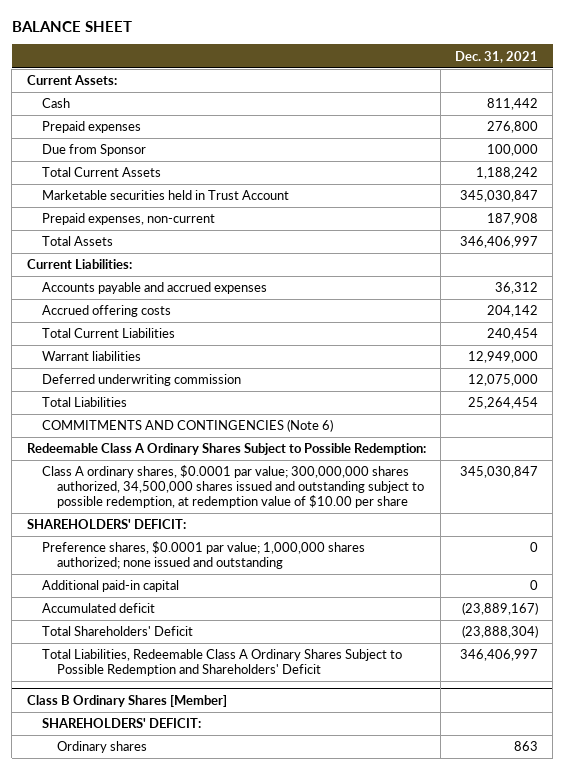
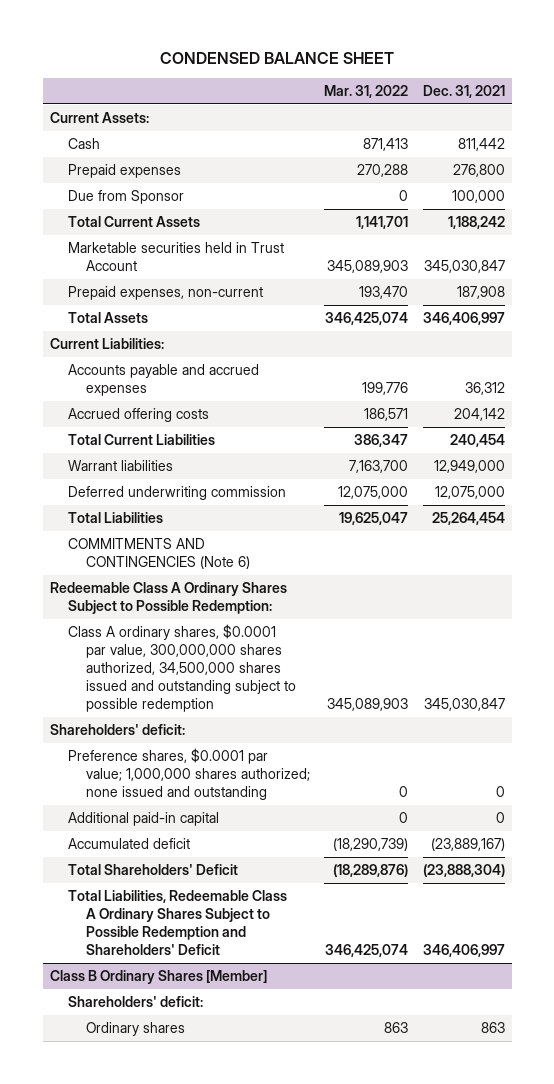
- BALANCE SHEET
+ CONDENSED BALANCE SHEET
- | Dec. 31, 2021
+ | Mar. 31, 2022 | Dec. 31, 2021
- Class A ordinary shares, $0.0001 par value; 300,000,000 shares authorized, 34,500,000 shares issued and outstanding subject to possible redemption, at redemption value of $10.00 per share | 345,030,847
- SHAREHOLDERS' DEFICIT:
+ Class A ordinary shares, $0.0001 par value, 300,000,000 shares authorized, 34,500,000 shares issued and outstanding subject to possible redemption | 345,089,903 | 345,030,847
+ Shareholders' deficit:
@ Class B Ordinary Shares [Member]
- SHAREHOLDERS' DEFICIT:
+ Shareholders' deficit:

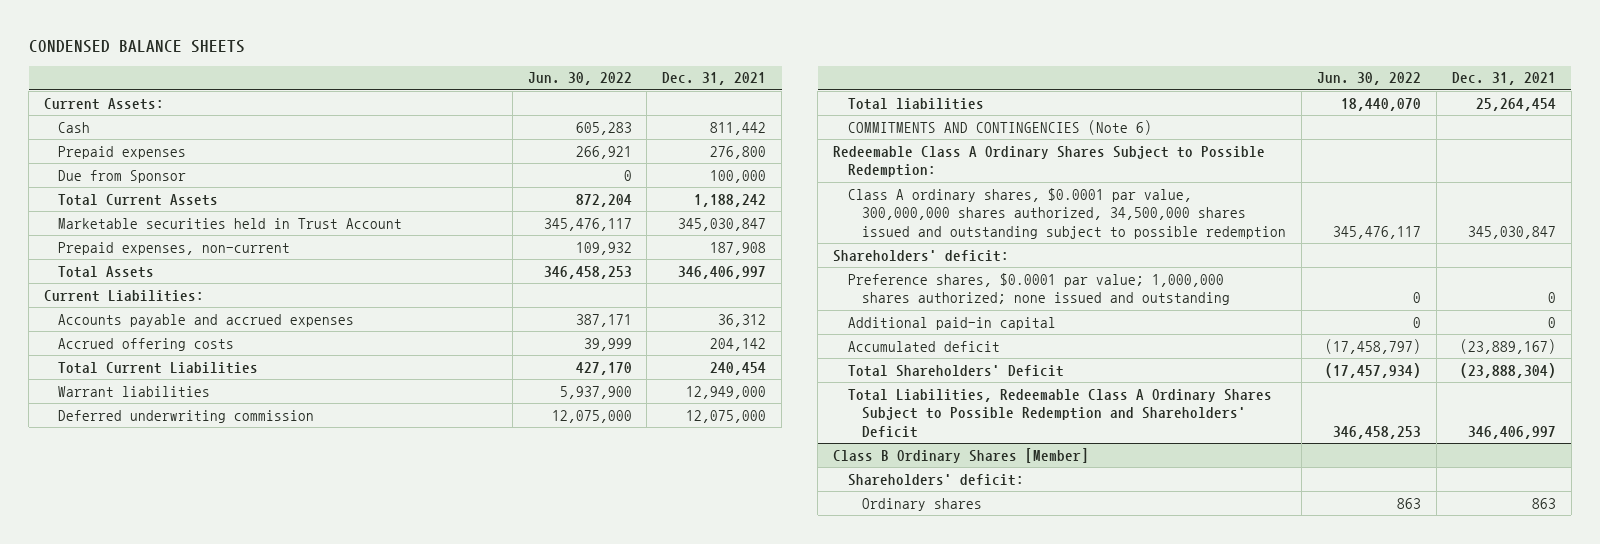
- CONDENSED BALANCE SHEET
+ CONDENSED BALANCE SHEETS
- | Mar. 31, 2022 | Dec. 31, 2021
+ | Jun. 30, 2022 | Dec. 31, 2021
- Total Liabilities | 19,625,047 | 25,264,454
+ Total liabilities | 18,440,070 | 25,264,454

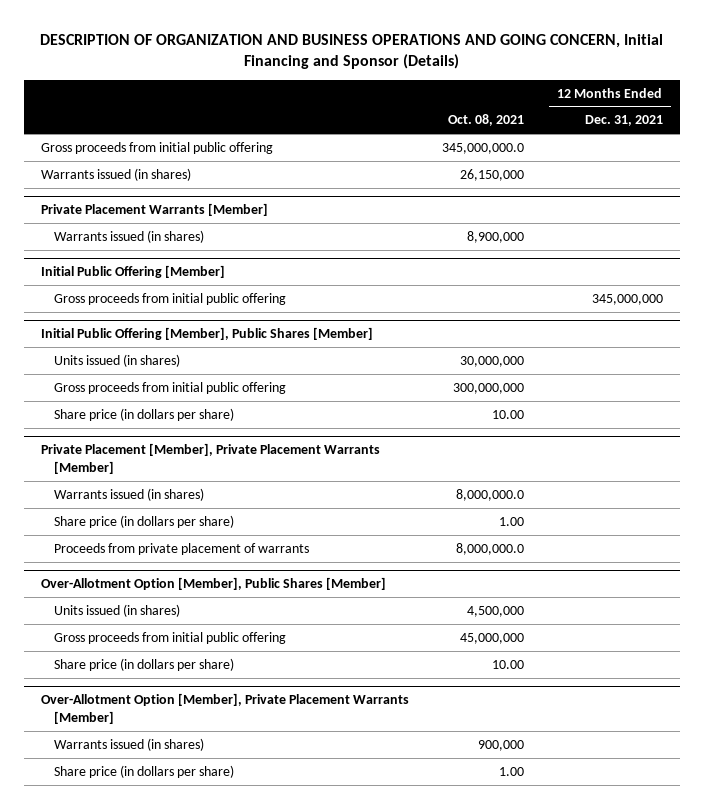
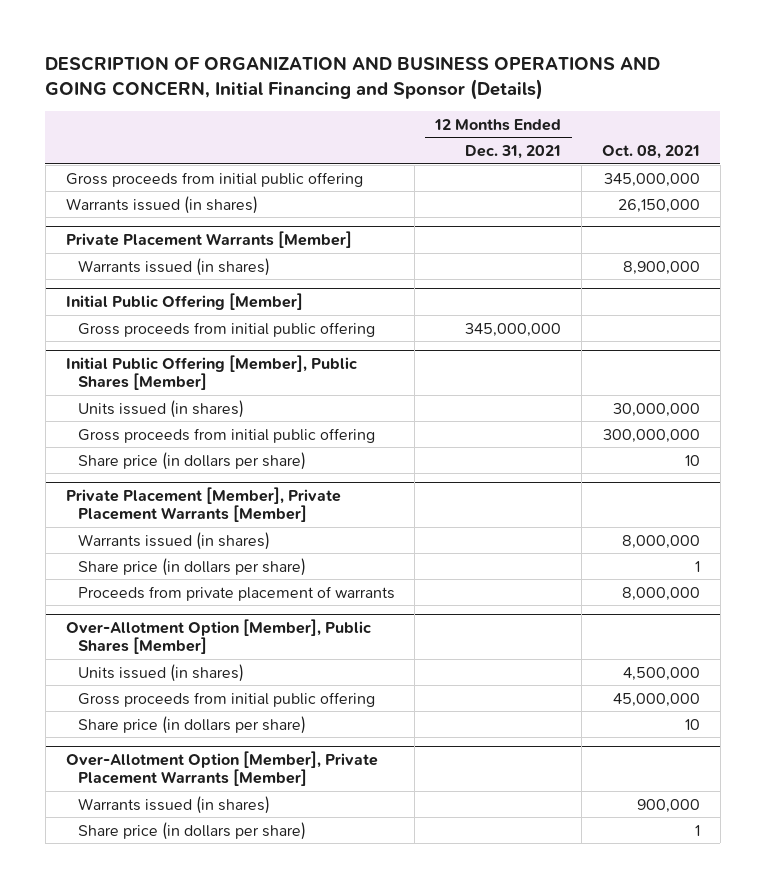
- | Oct. 08, 2021 | 12 Months Ended Dec. 31, 2021
+ | 12 Months Ended Dec. 31, 2021 | Oct. 08, 2021
- Gross proceeds from initial public offering | 345,000,000.0 |
+ Gross proceeds from initial public offering | | 345,000,000
@ Initial Public Offering [Member], Public Shares [Member]
- Share price (in dollars per share) | 10.00 |
+ Share price (in dollars per share) | | 10
@ Private Placement [Member], Private Placement Warrants [Member]
- Warrants issued (in shares) | 8,000,000.0 |
- Share price (in dollars per share) | 1.00 |
- Proceeds from private placement of warrants | 8,000,000.0 |
+ Warrants issued (in shares) | | 8,000,000
+ Share price (in dollars per share) | | 1
+ Proceeds from private placement of warrants | | 8,000,000
@ Over-Allotment Option [Member], Public Shares [Member]
- Share price (in dollars per share) | 10.00 |
+ Share price (in dollars per share) | | 10
@ Over-Allotment Option [Member], Private Placement Warrants [Member]
- Share price (in dollars per share) | 1.00 |
+ Share price (in dollars per share) | | 1

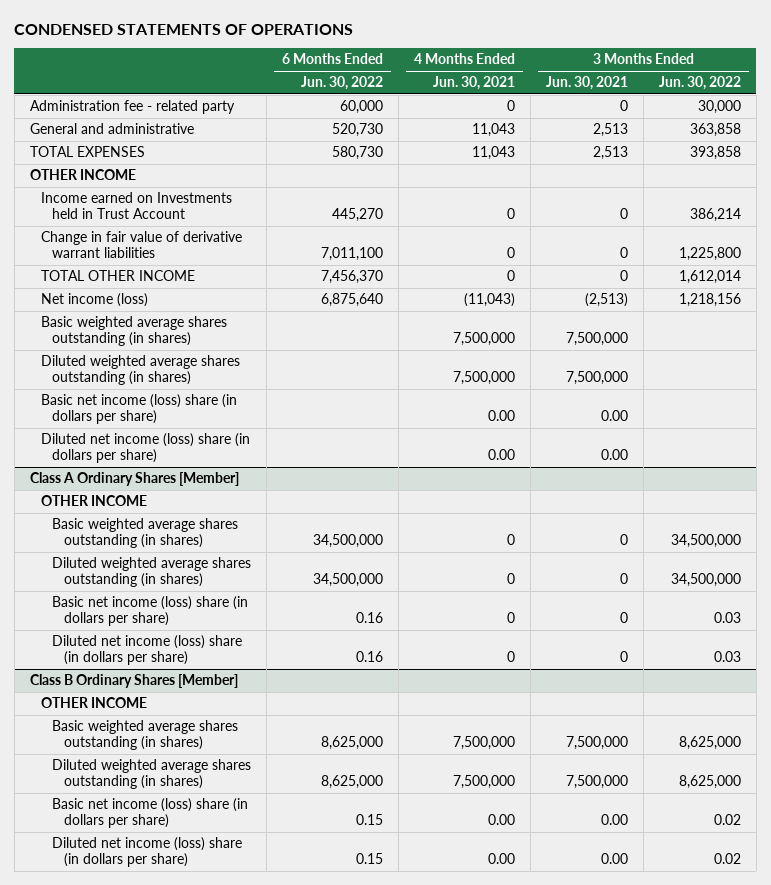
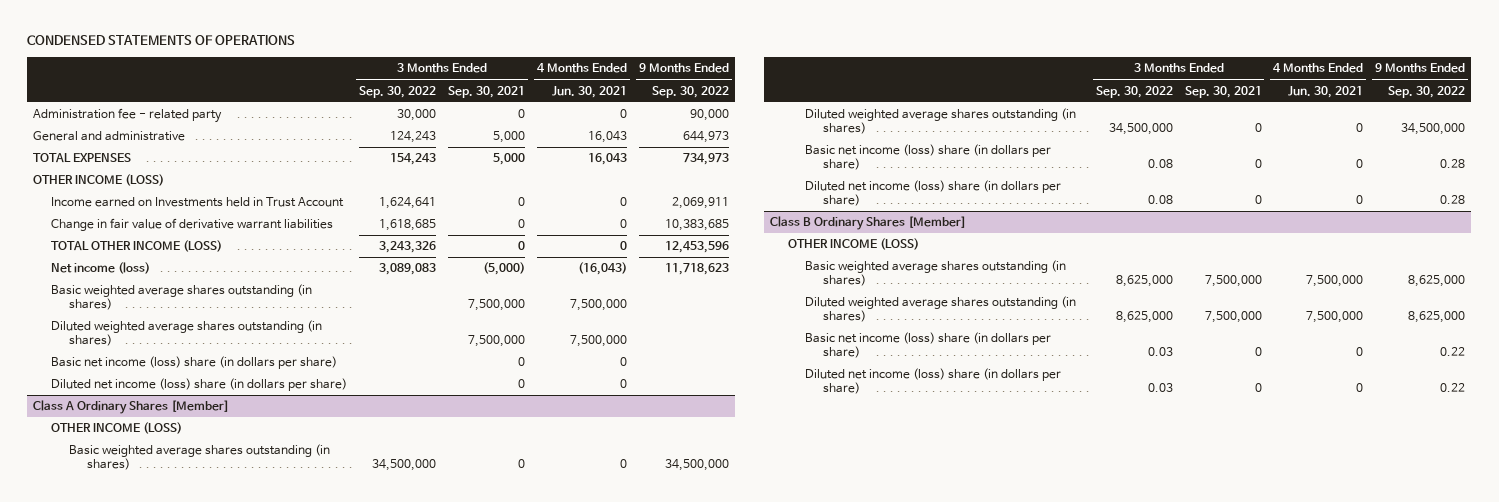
- | 6 Months Ended Jun. 30, 2022 | 4 Months Ended Jun. 30, 2021 | 3 Months Ended Jun. 30, 2021 | 3 Months Ended Jun. 30, 2022
+ | 3 Months Ended Sep. 30, 2022 | 3 Months Ended Sep. 30, 2021 | 4 Months Ended Jun. 30, 2021 | 9 Months Ended Sep. 30, 2022
- General and administrative | 520,730 | 11,043 | 2,513 | 363,858
- TOTAL EXPENSES | 580,730 | 11,043 | 2,513 | 393,858
- OTHER INCOME
+ General and administrative | 124,243 | 5,000 | 16,043 | 644,973
+ TOTAL EXPENSES | 154,243 | 5,000 | 16,043 | 734,973
+ OTHER INCOME (LOSS)
- TOTAL OTHER INCOME | 7,456,370 | 0 | 0 | 1,612,014
- Net income (loss) | 6,875,640 | (11,043) | (2,513) | 1,218,156
+ TOTAL OTHER INCOME (LOSS) | 3,243,326 | 0 | 0 | 12,453,596
+ Net income (loss) | 3,089,083 | (5,000) | (16,043) | 11,718,623
- Basic net income (loss) share (in dollars per share) | | 0.00 | 0.00 |
- Diluted net income (loss) share (in dollars per share) | | 0.00 | 0.00 |
+ Basic net income (loss) share (in dollars per share) | | 0 | 0 |
+ Diluted net income (loss) share (in dollars per share) | | 0 | 0 |
@ Class A Ordinary Shares [Member]
- OTHER INCOME
+ OTHER INCOME (LOSS)
@ Class B Ordinary Shares [Member]
- OTHER INCOME
+ OTHER INCOME (LOSS)
- Basic net income (loss) share (in dollars per share) | 0.15 | 0.00 | 0.00 | 0.02
- Diluted net income (loss) share (in dollars per share) | 0.15 | 0.00 | 0.00 | 0.02
+ Basic net income (loss) share (in dollars per share) | 0.03 | 0 | 0 | 0.22
+ Diluted net income (loss) share (in dollars per share) | 0.03 | 0 | 0 | 0.22

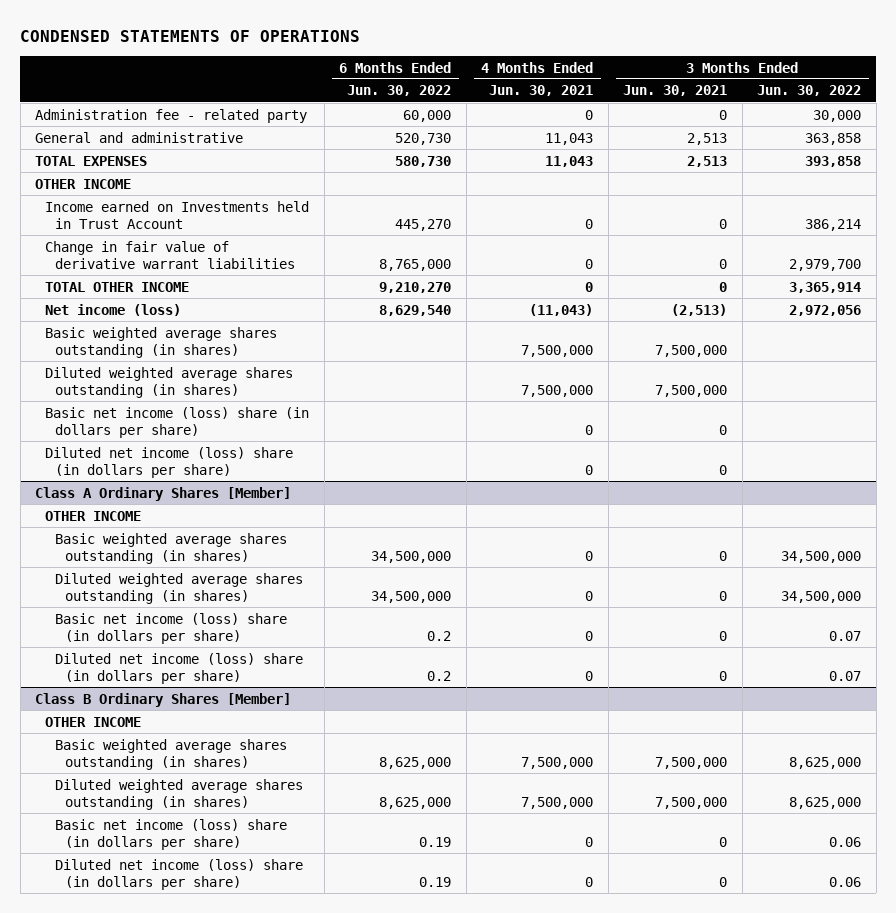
- | 3 Months Ended Sep. 30, 2022 | 3 Months Ended Sep. 30, 2021 | 4 Months Ended Jun. 30, 2021 | 9 Months Ended Sep. 30, 2022
+ | 6 Months Ended Jun. 30, 2022 | 4 Months Ended Jun. 30, 2021 | 3 Months Ended Jun. 30, 2021 | 3 Months Ended Jun. 30, 2022
- General and administrative | 124,243 | 5,000 | 16,043 | 644,973
- TOTAL EXPENSES | 154,243 | 5,000 | 16,043 | 734,973
- OTHER INCOME (LOSS)
+ General and administrative | 520,730 | 11,043 | 2,513 | 363,858
+ TOTAL EXPENSES | 580,730 | 11,043 | 2,513 | 393,858
+ OTHER INCOME
- TOTAL OTHER INCOME (LOSS) | 3,243,326 | 0 | 0 | 12,453,596
- Net income (loss) | 3,089,083 | (5,000) | (16,043) | 11,718,623
+ TOTAL OTHER INCOME | 9,210,270 | 0 | 0 | 3,365,914
+ Net income (loss) | 8,629,540 | (11,043) | (2,513) | 2,972,056
@ Class A Ordinary Shares [Member]
- OTHER INCOME (LOSS)
+ OTHER INCOME
@ Class B Ordinary Shares [Member]
- OTHER INCOME (LOSS)
+ OTHER INCOME

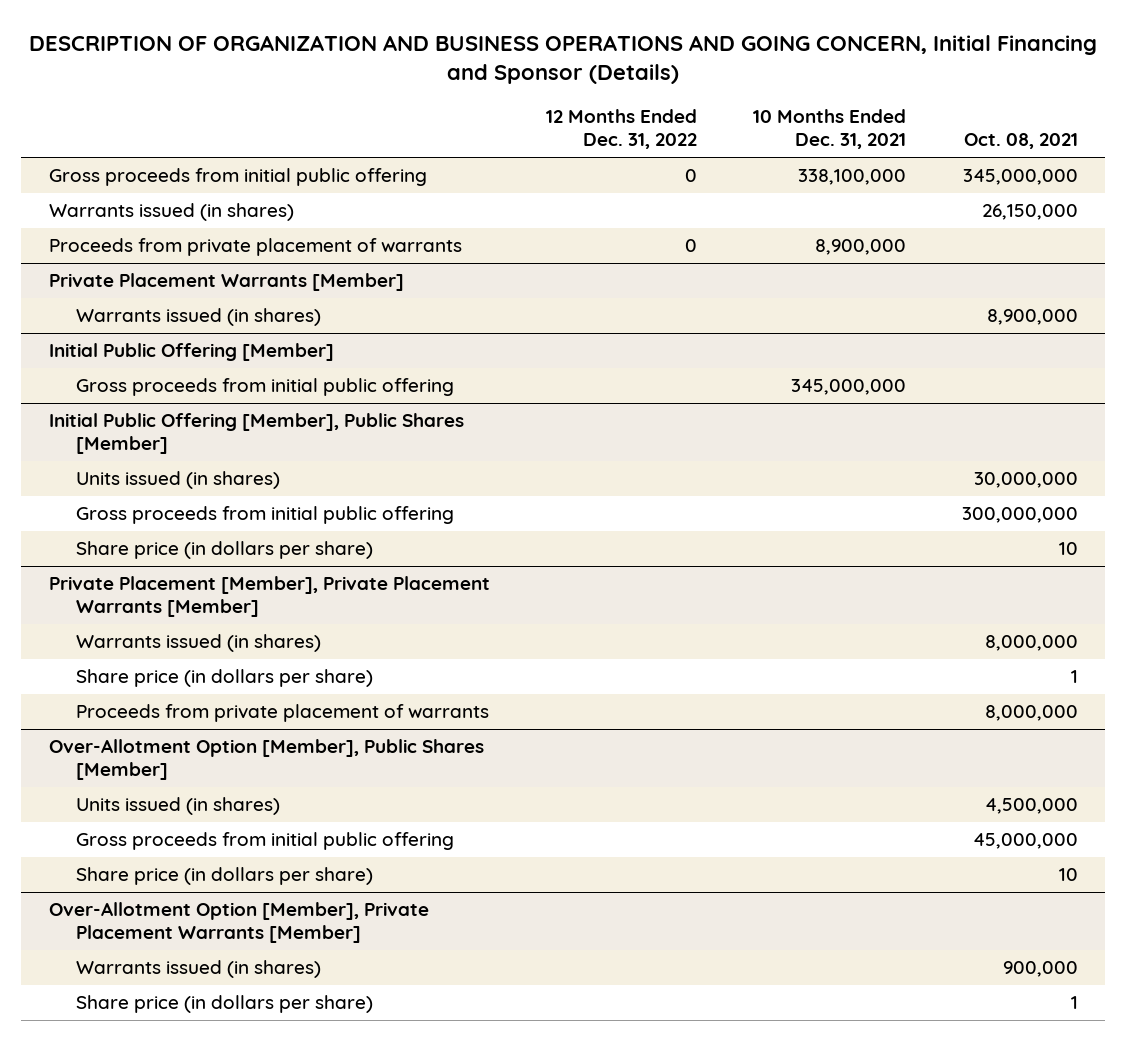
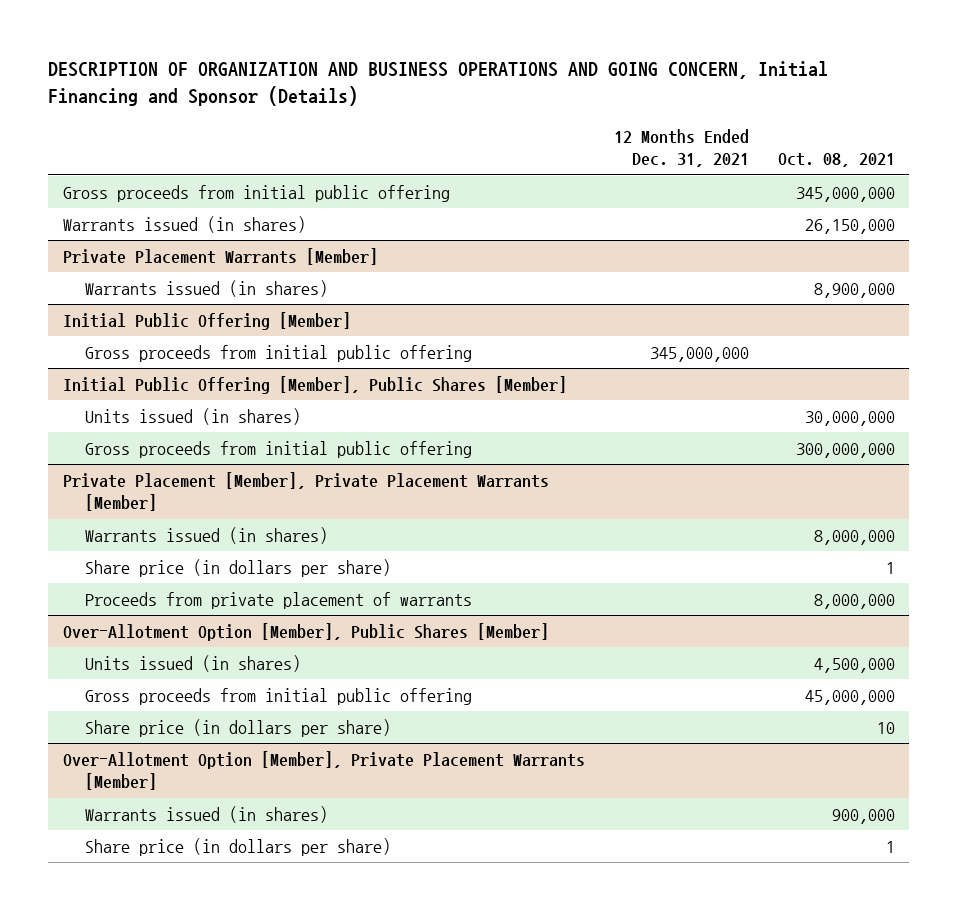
- | 12 Months Ended Dec. 31, 2022 | 10 Months Ended Dec. 31, 2021 | Oct. 08, 2021
+ | 12 Months Ended Dec. 31, 2021 | Oct. 08, 2021
- Proceeds from private placement of warrants | 0 | 8,900,000 |
@ Initial Public Offering [Member], Public Shares [Member]
- Share price (in dollars per share) | | | 10

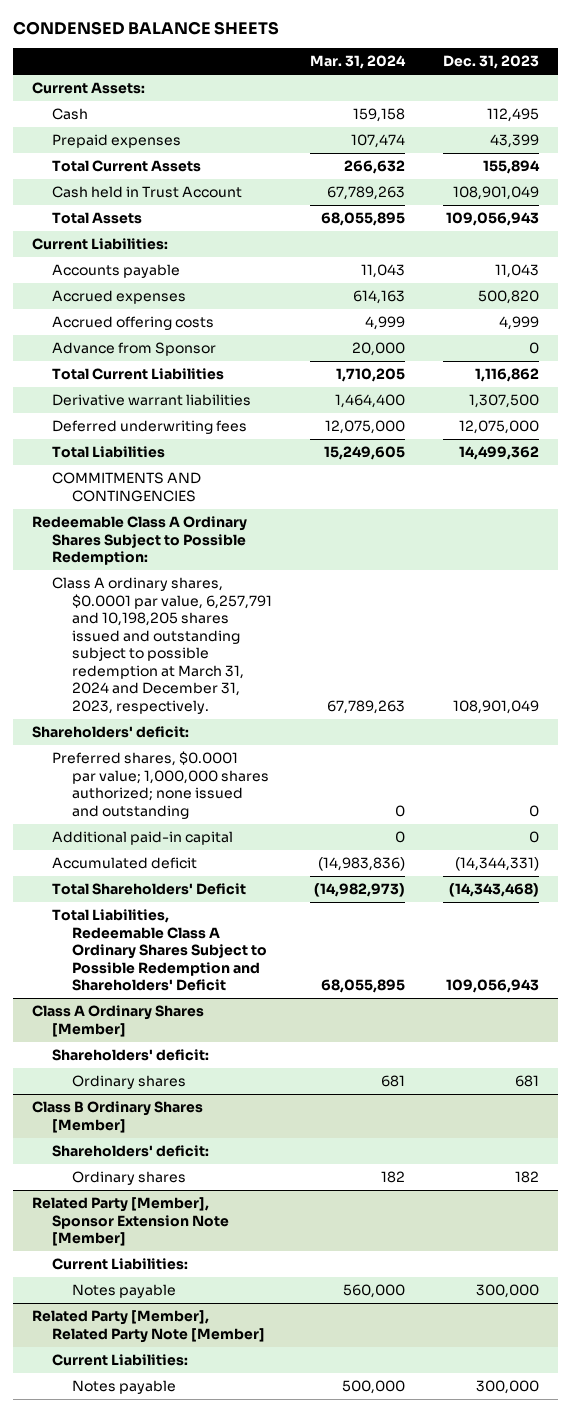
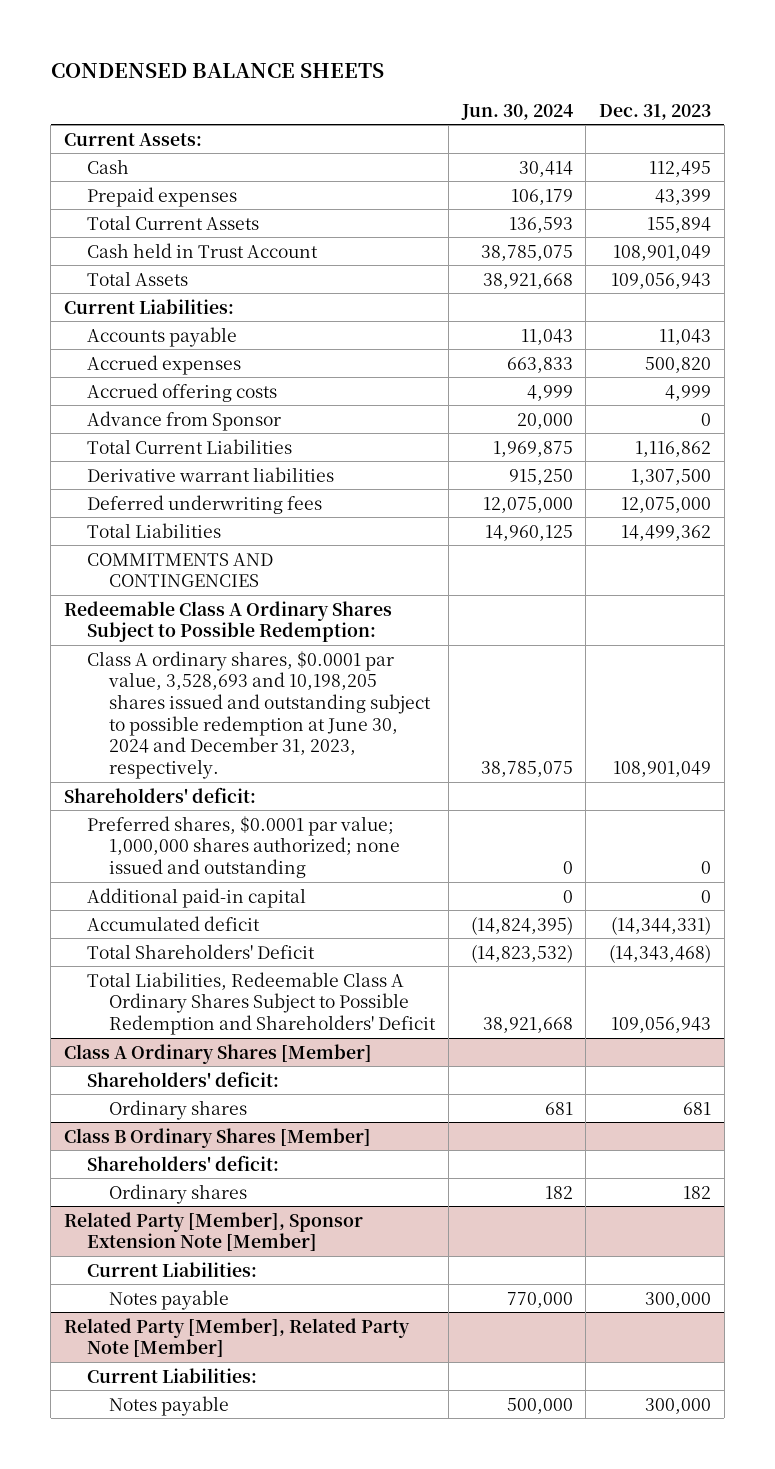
- | Mar. 31, 2024 | Dec. 31, 2023
+ | Jun. 30, 2024 | Dec. 31, 2023
- Class A ordinary shares, $0.0001 par value, 6,257,791 and 10,198,205 shares issued and outstanding subject to possible redemption at March 31, 2024 and December 31, 2023, respectively. | 67,789,263 | 108,901,049
+ Class A ordinary shares, $0.0001 par value, 3,528,693 and 10,198,205 shares issued and outstanding subject to possible redemption at June 30, 2024 and December 31, 2023, respectively. | 38,785,075 | 108,901,049

